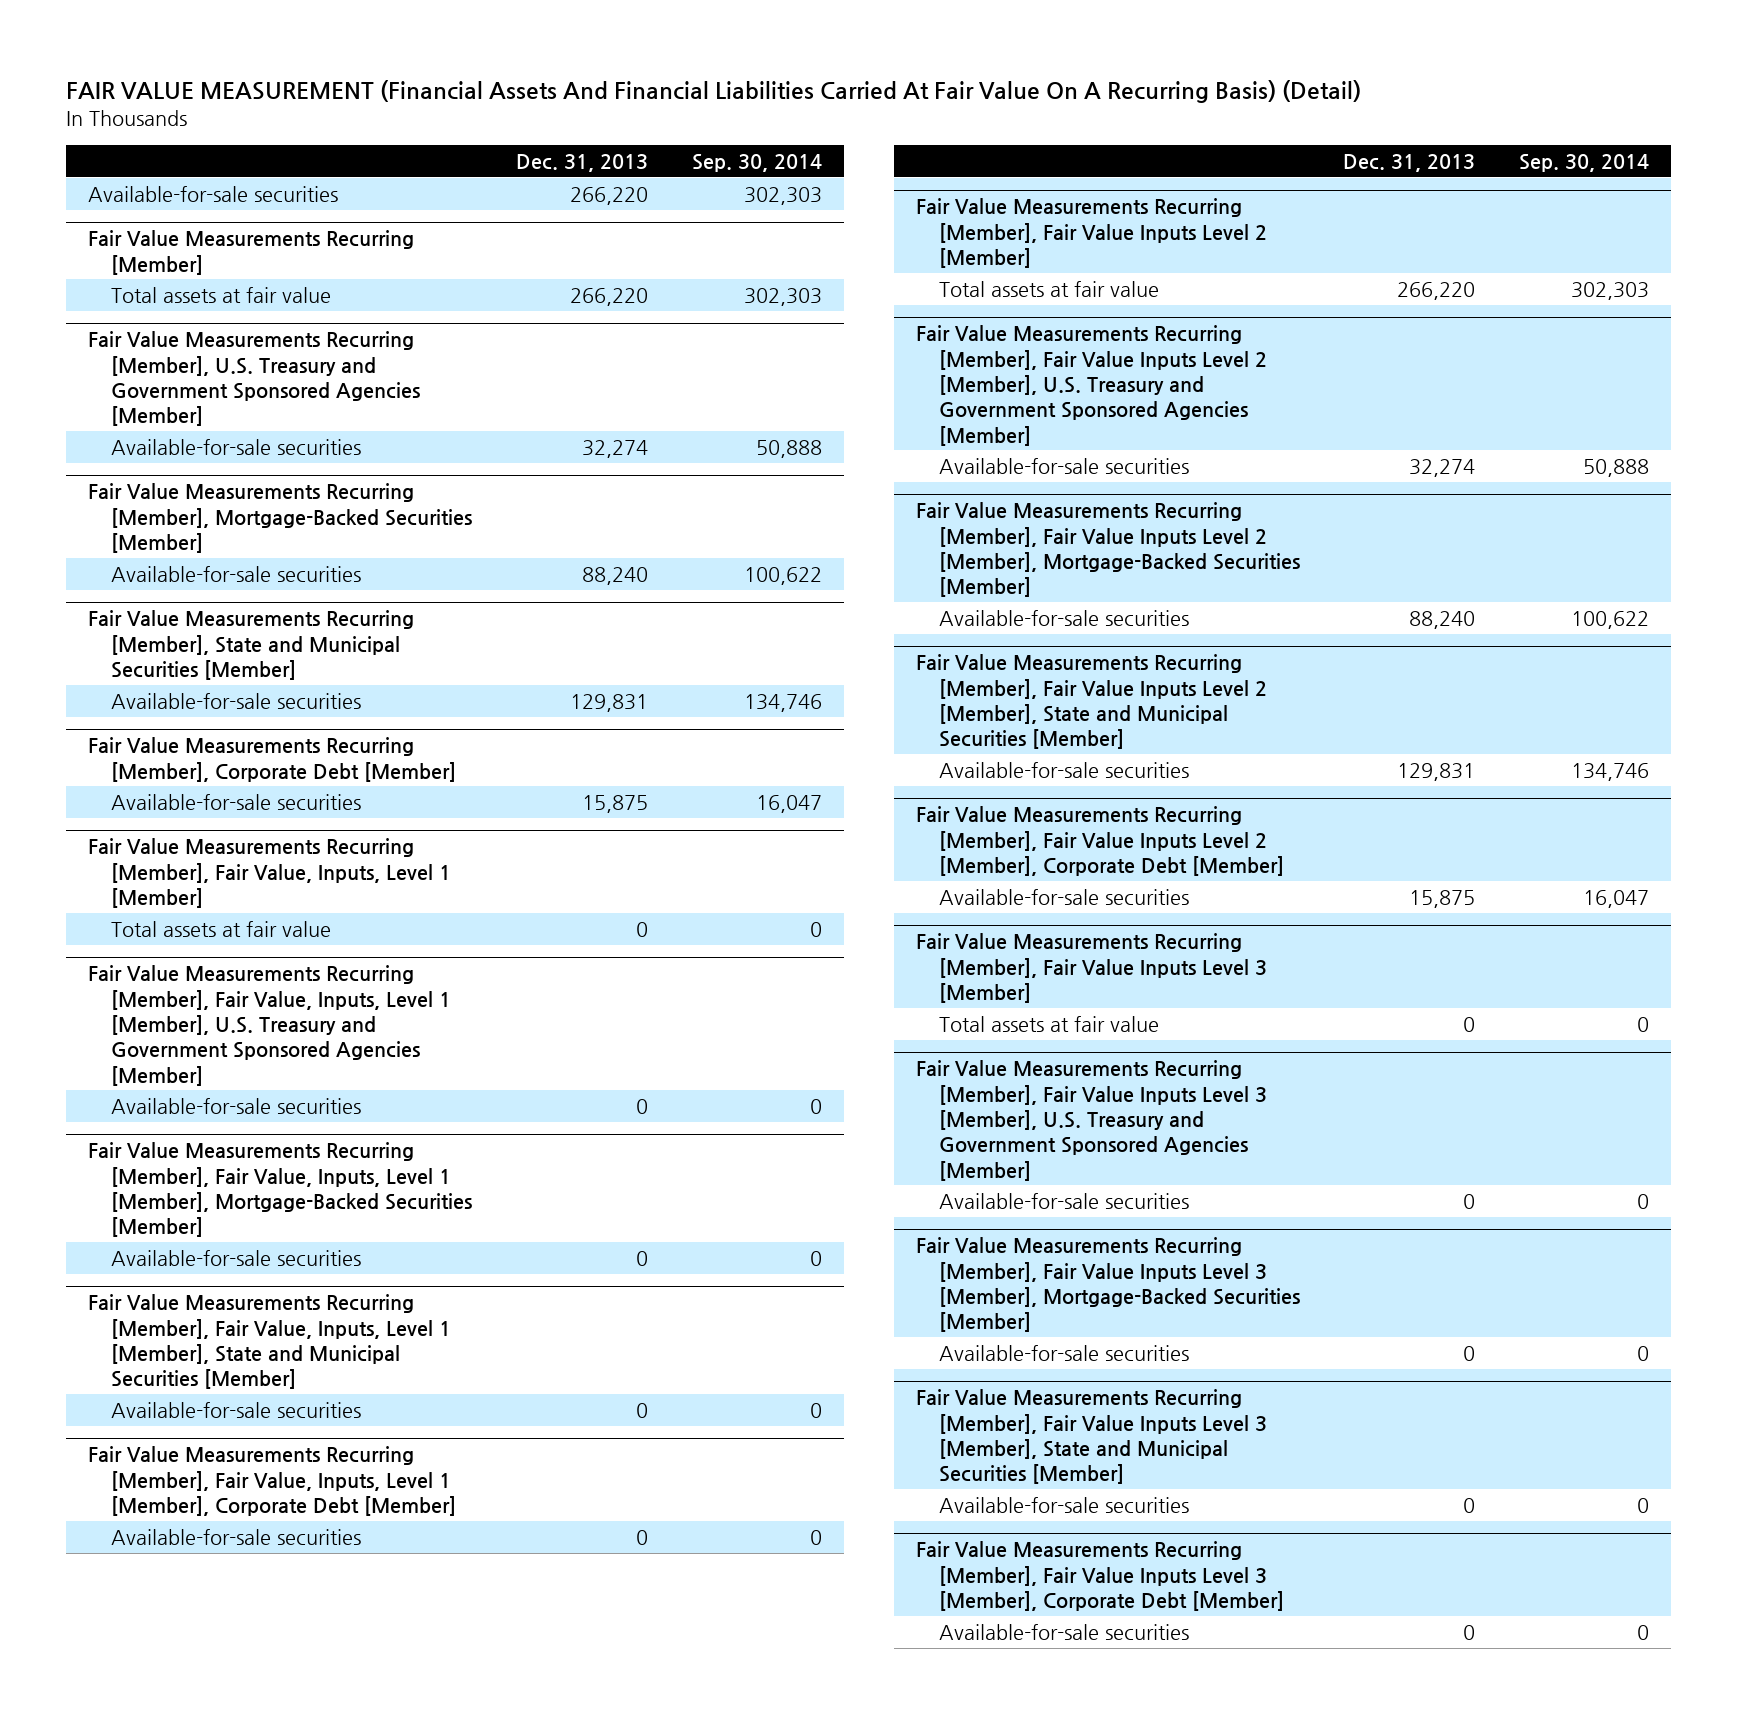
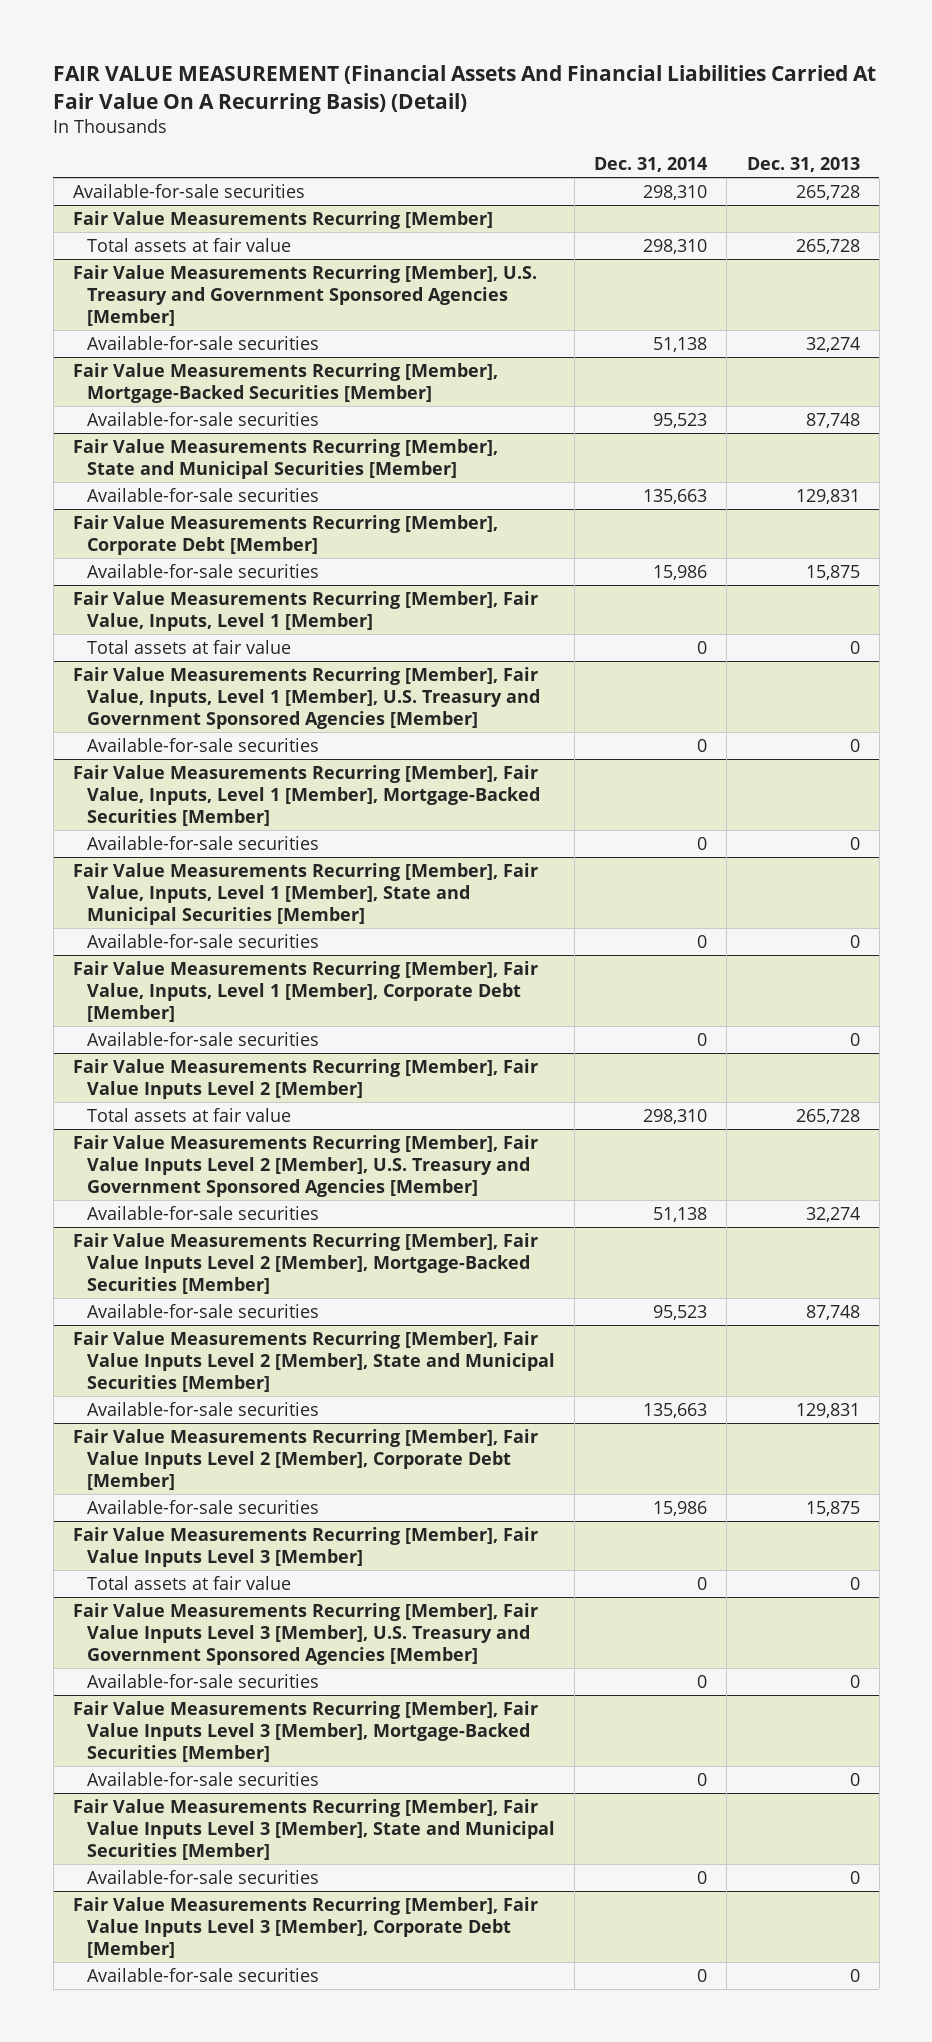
- | Dec. 31, 2013 | Sep. 30, 2014
+ | Dec. 31, 2014 | Dec. 31, 2013
- Available-for-sale securities | 266,220 | 302,303
+ Available-for-sale securities | 298,310 | 265,728
@ Fair Value Measurements Recurring [Member]
- Total assets at fair value | 266,220 | 302,303
+ Total assets at fair value | 298,310 | 265,728
@ Fair Value Measurements Recurring [Member], Mortgage-Backed Securities [Member]
- Available-for-sale securities | 88,240 | 100,622
+ Available-for-sale securities | 95,523 | 87,748
@ Fair Value Measurements Recurring [Member], Fair Value Inputs Level 2 [Member]
- Total assets at fair value | 266,220 | 302,303
+ Total assets at fair value | 298,310 | 265,728
@ Fair Value Measurements Recurring [Member], Fair Value Inputs Level 2 [Member], Mortgage-Backed Securities [Member]
- Available-for-sale securities | 88,240 | 100,622
+ Available-for-sale securities | 95,523 | 87,748

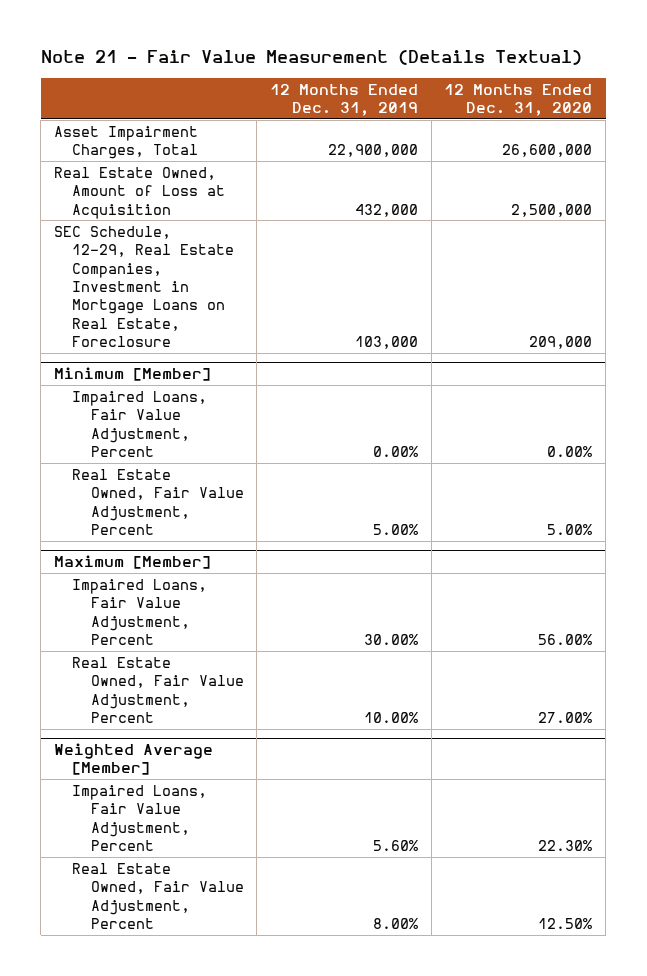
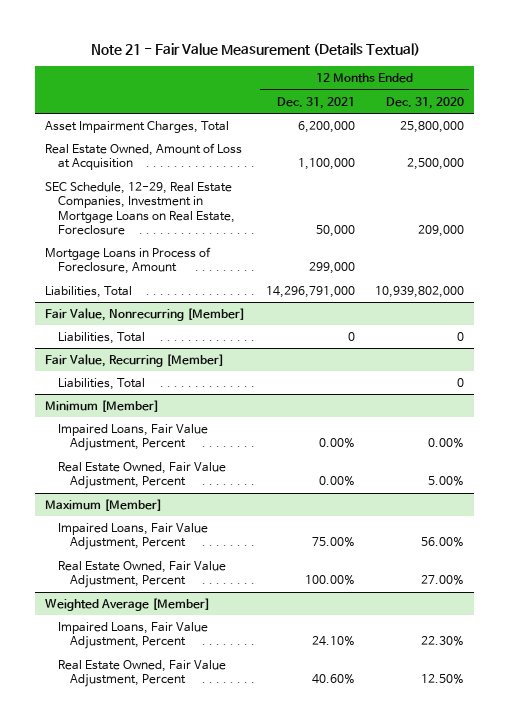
- | 12 Months Ended Dec. 31, 2019 | 12 Months Ended Dec. 31, 2020
+ | 12 Months Ended Dec. 31, 2021 | 12 Months Ended Dec. 31, 2020
- Asset Impairment Charges, Total | 22,900,000 | 26,600,000
+ Asset Impairment Charges, Total | 6,200,000 | 25,800,000
+ Mortgage Loans in Process of Foreclosure, Amount | 299,000 |
+ Liabilities, Total | 14,296,791,000 | 10,939,802,000
+ Fair Value, Nonrecurring [Member]
+ Liabilities, Total | 0 | 0
+ Fair Value, Recurring [Member]
+ Liabilities, Total | | 0

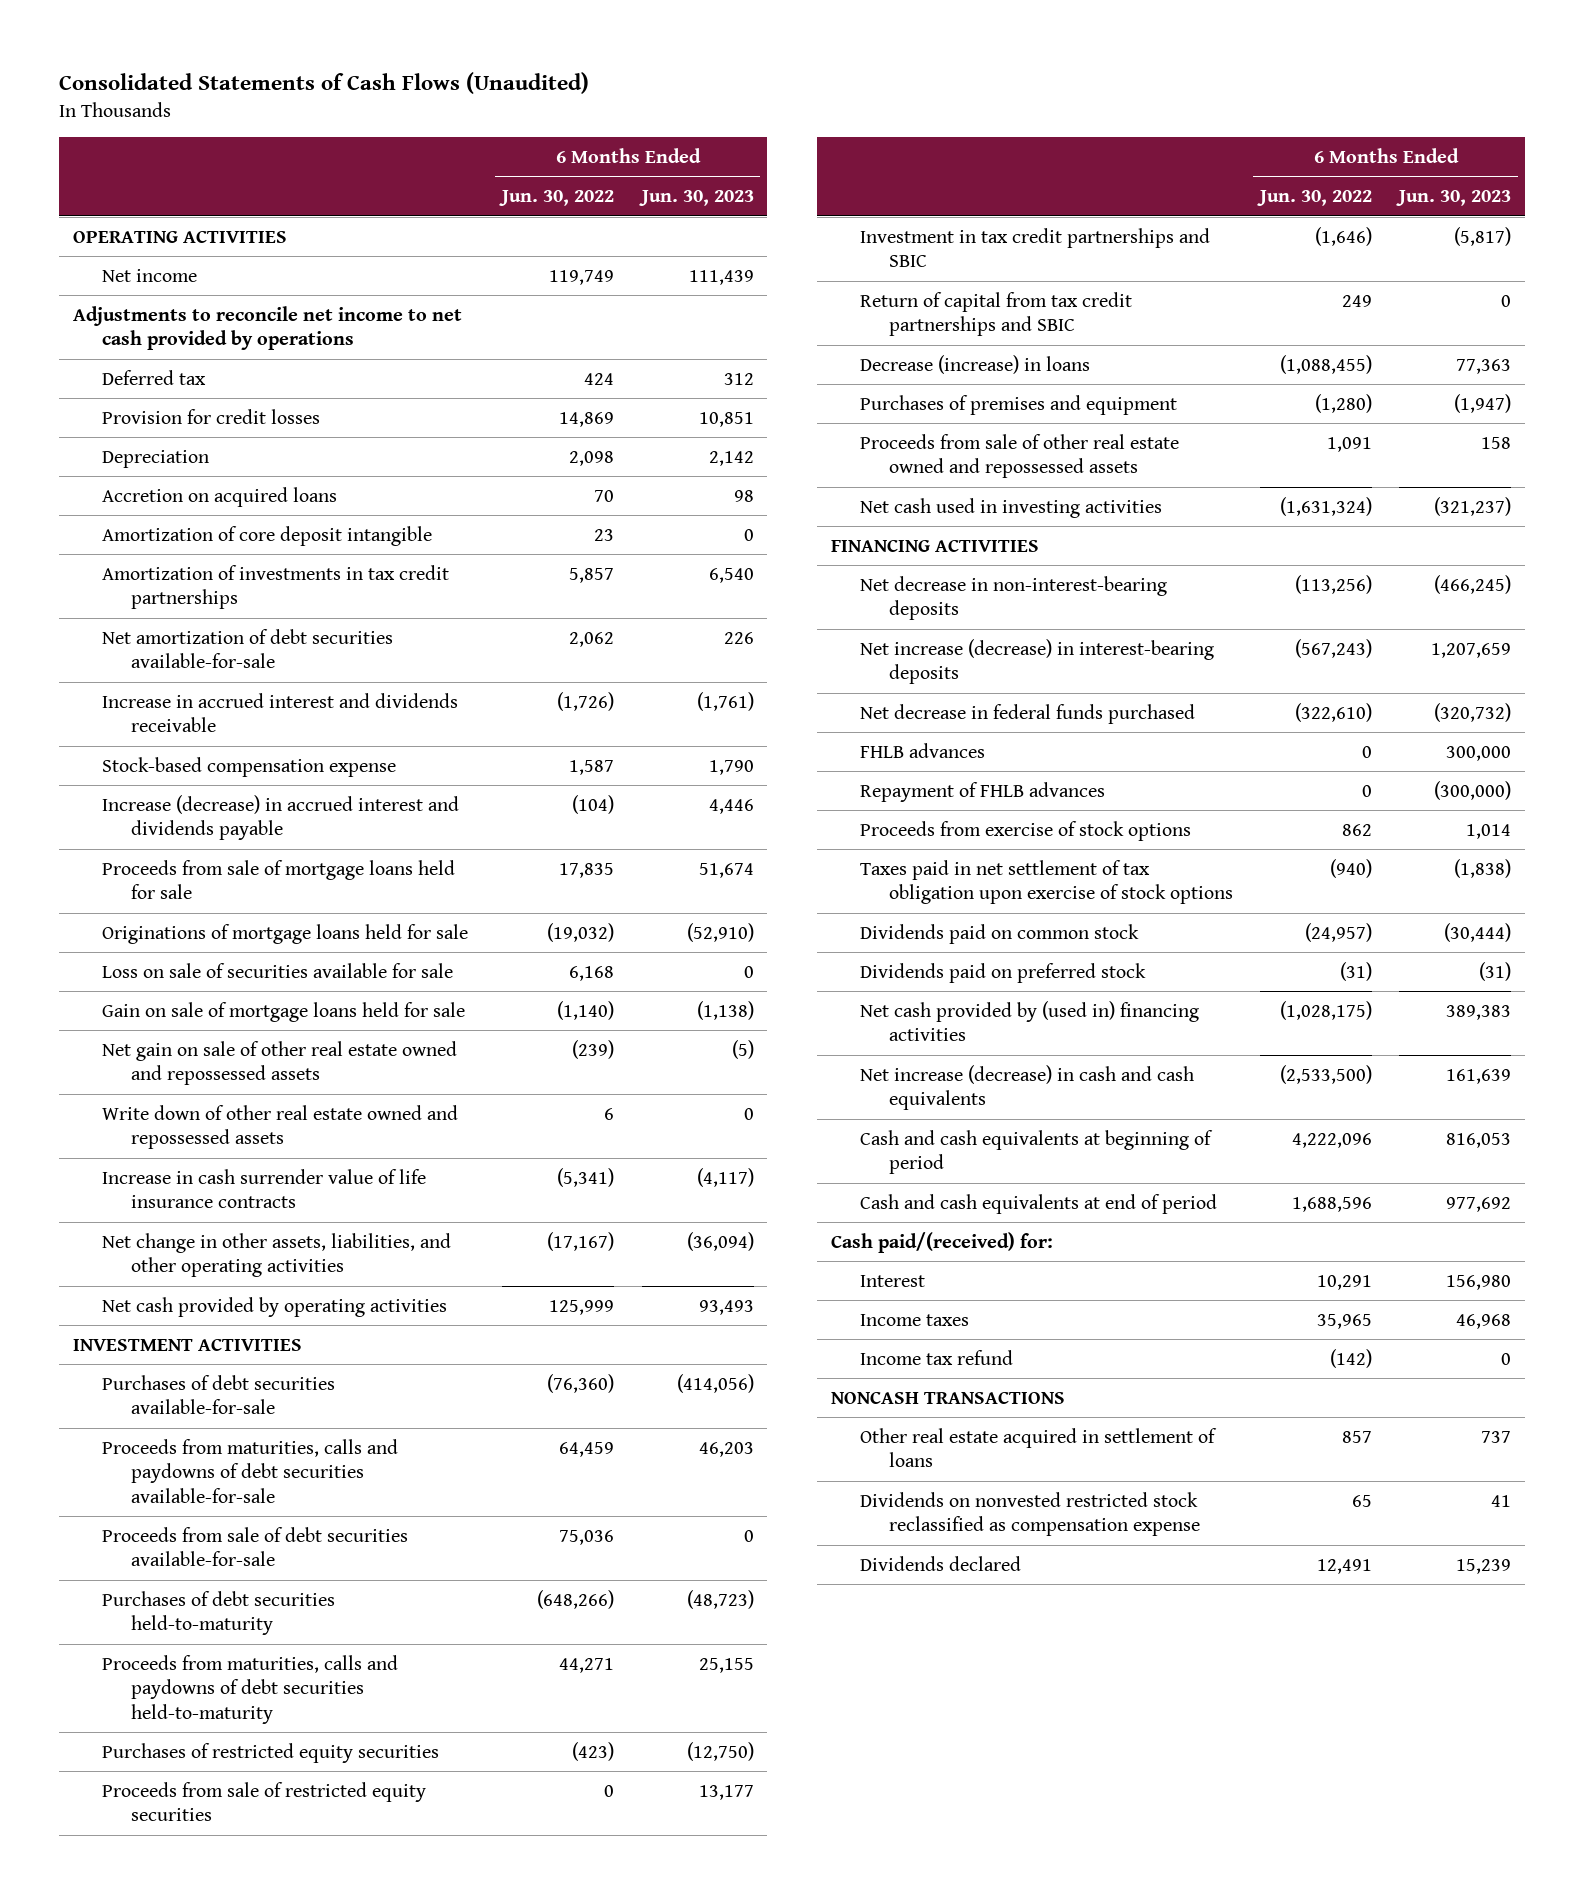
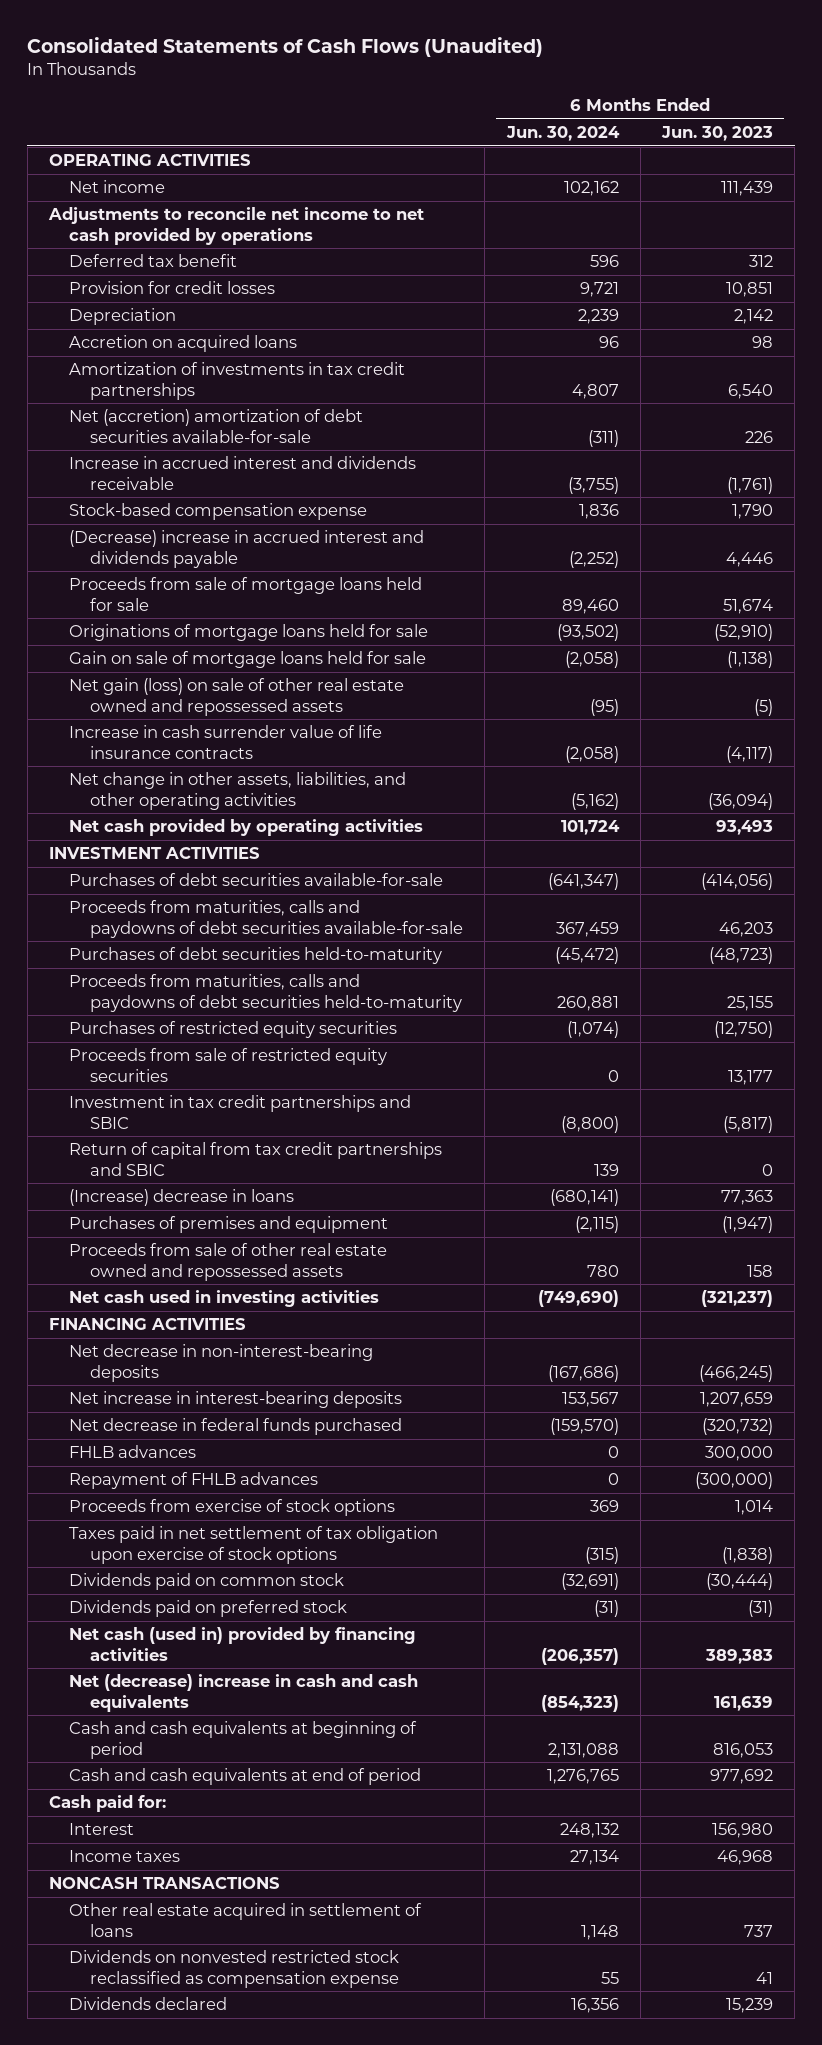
- | 6 Months Ended Jun. 30, 2022 | 6 Months Ended Jun. 30, 2023
+ | 6 Months Ended Jun. 30, 2024 | 6 Months Ended Jun. 30, 2023
- Deferred tax | 424 | 312
+ Deferred tax benefit | 596 | 312
- Amortization of core deposit intangible | 23 | 0
- Net amortization of debt securities available-for-sale | 2,062 | 226
+ Net (accretion) amortization of debt securities available-for-sale | (311) | 226
- Increase (decrease) in accrued interest and dividends payable | (104) | 4,446
+ (Decrease) increase in accrued interest and dividends payable | (2,252) | 4,446
- Loss on sale of securities available for sale | 6,168 | 0
- Net gain on sale of other real estate owned and repossessed assets | (239) | (5)
- Write down of other real estate owned and repossessed assets | 6 | 0
+ Net gain (loss) on sale of other real estate owned and repossessed assets | (95) | (5)
- Proceeds from sale of debt securities available-for-sale | 75,036 | 0
- Decrease (increase) in loans | (1,088,455) | 77,363
+ (Increase) decrease in loans | (680,141) | 77,363
- Net increase (decrease) in interest-bearing deposits | (567,243) | 1,207,659
+ Net increase in interest-bearing deposits | 153,567 | 1,207,659
- Net cash provided by (used in) financing activities | (1,028,175) | 389,383
- Net increase (decrease) in cash and cash equivalents | (2,533,500) | 161,639
+ Net cash (used in) provided by financing activities | (206,357) | 389,383
+ Net (decrease) increase in cash and cash equivalents | (854,323) | 161,639
- Cash paid/(received) for:
+ Cash paid for:
- Income tax refund | (142) | 0

